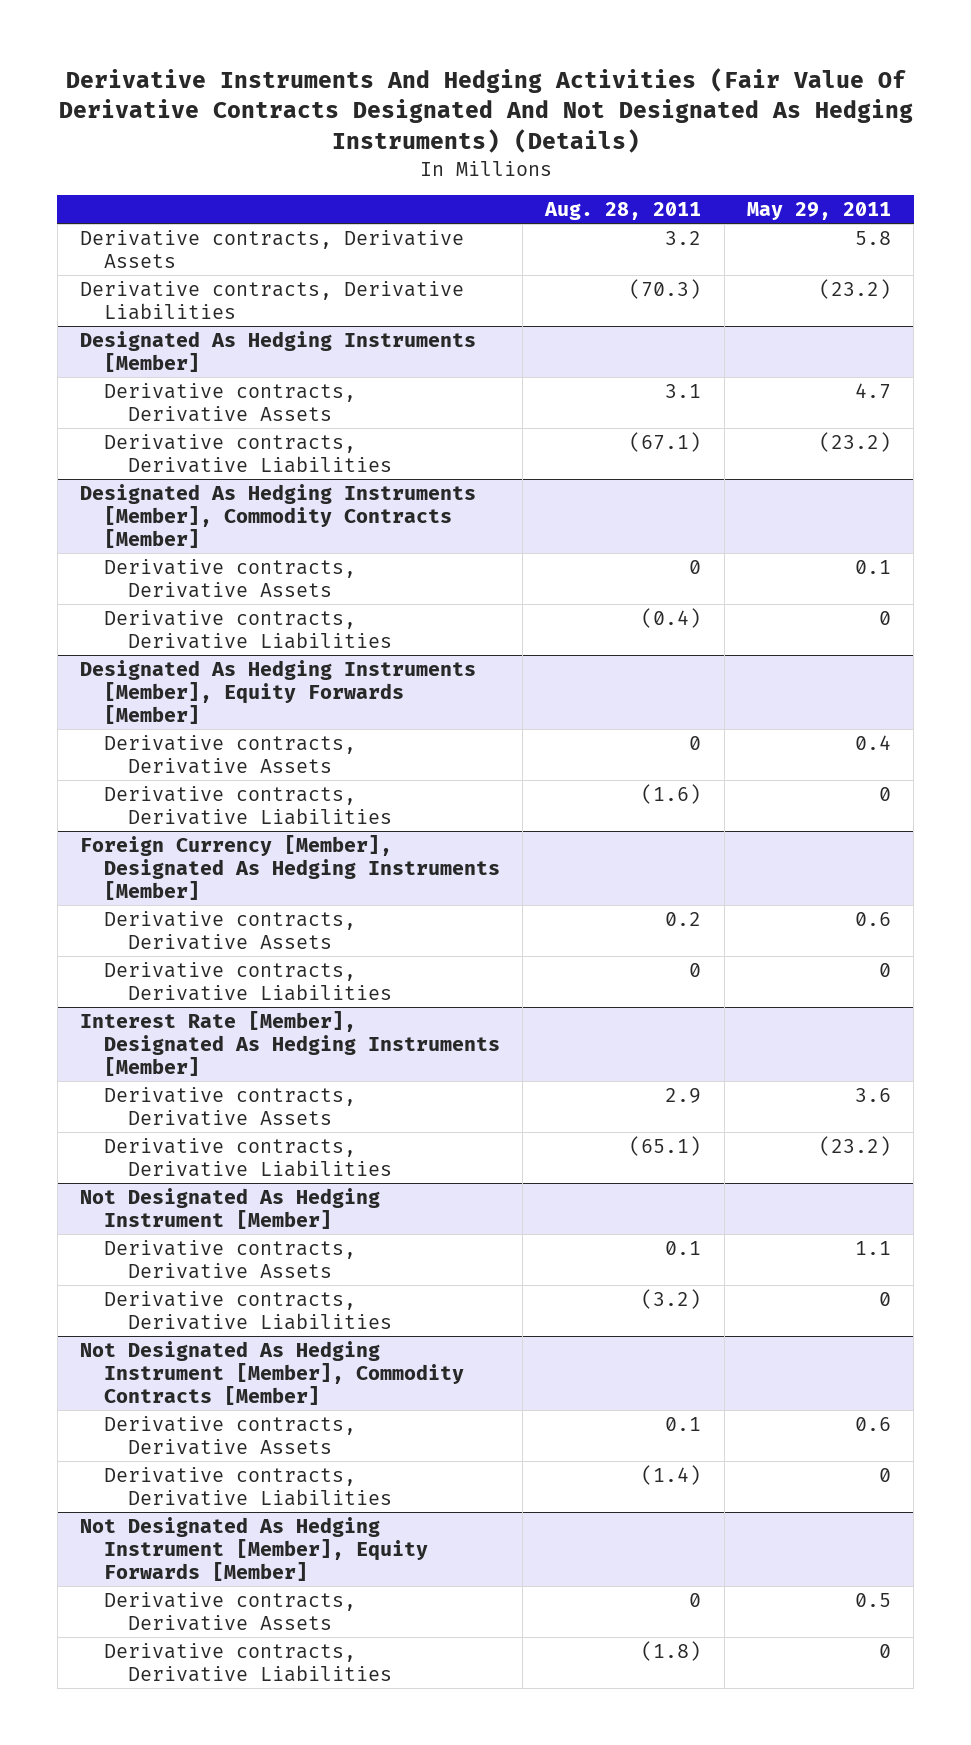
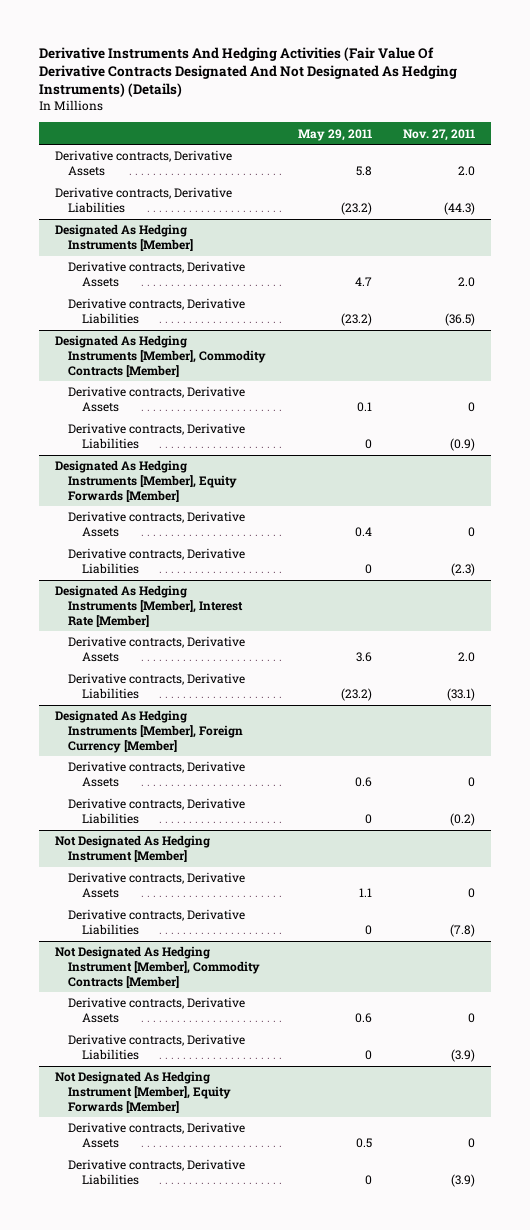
- | Aug. 28, 2011 | May 29, 2011
+ | May 29, 2011 | Nov. 27, 2011
- Foreign Currency [Member], Designated As Hedging Instruments [Member]
- Derivative contracts, Derivative Assets | 0.2 | 0.6
- Derivative contracts, Derivative Liabilities | 0 | 0
- Interest Rate [Member], Designated As Hedging Instruments [Member]
+ Designated As Hedging Instruments [Member], Interest Rate [Member]
+ Designated As Hedging Instruments [Member], Foreign Currency [Member]
+ Derivative contracts, Derivative Assets | 0.6 | 0
+ Derivative contracts, Derivative Liabilities | 0 | (0.2)

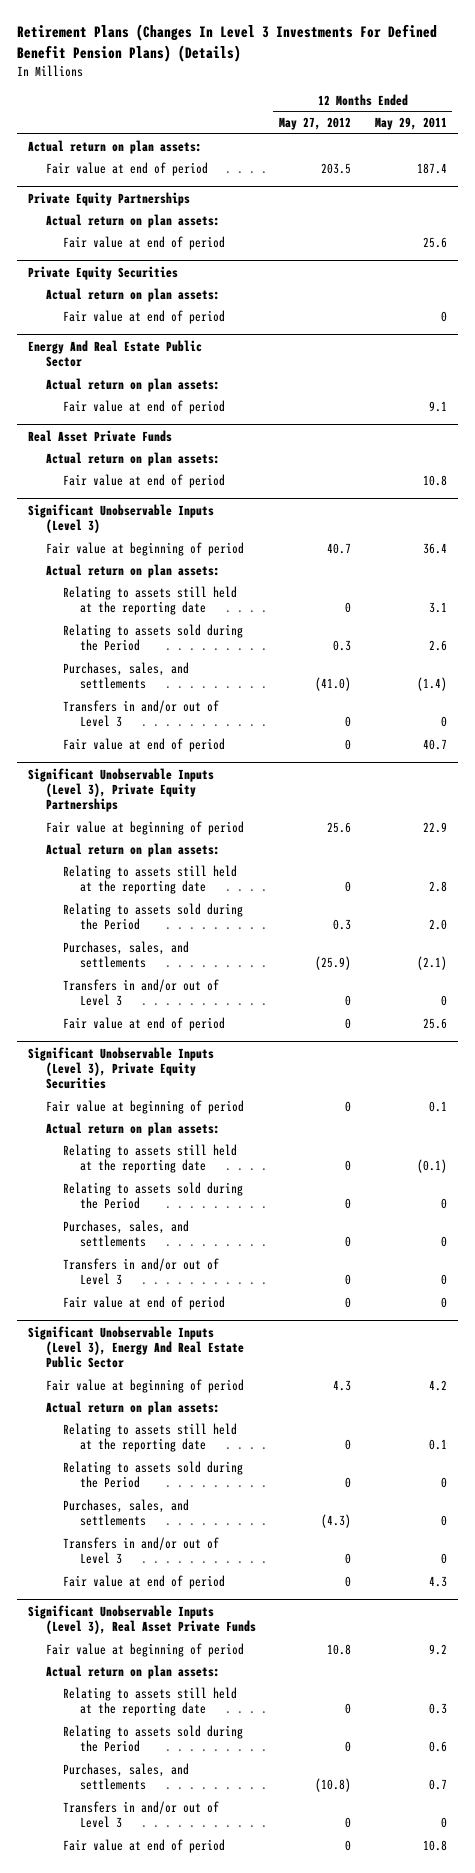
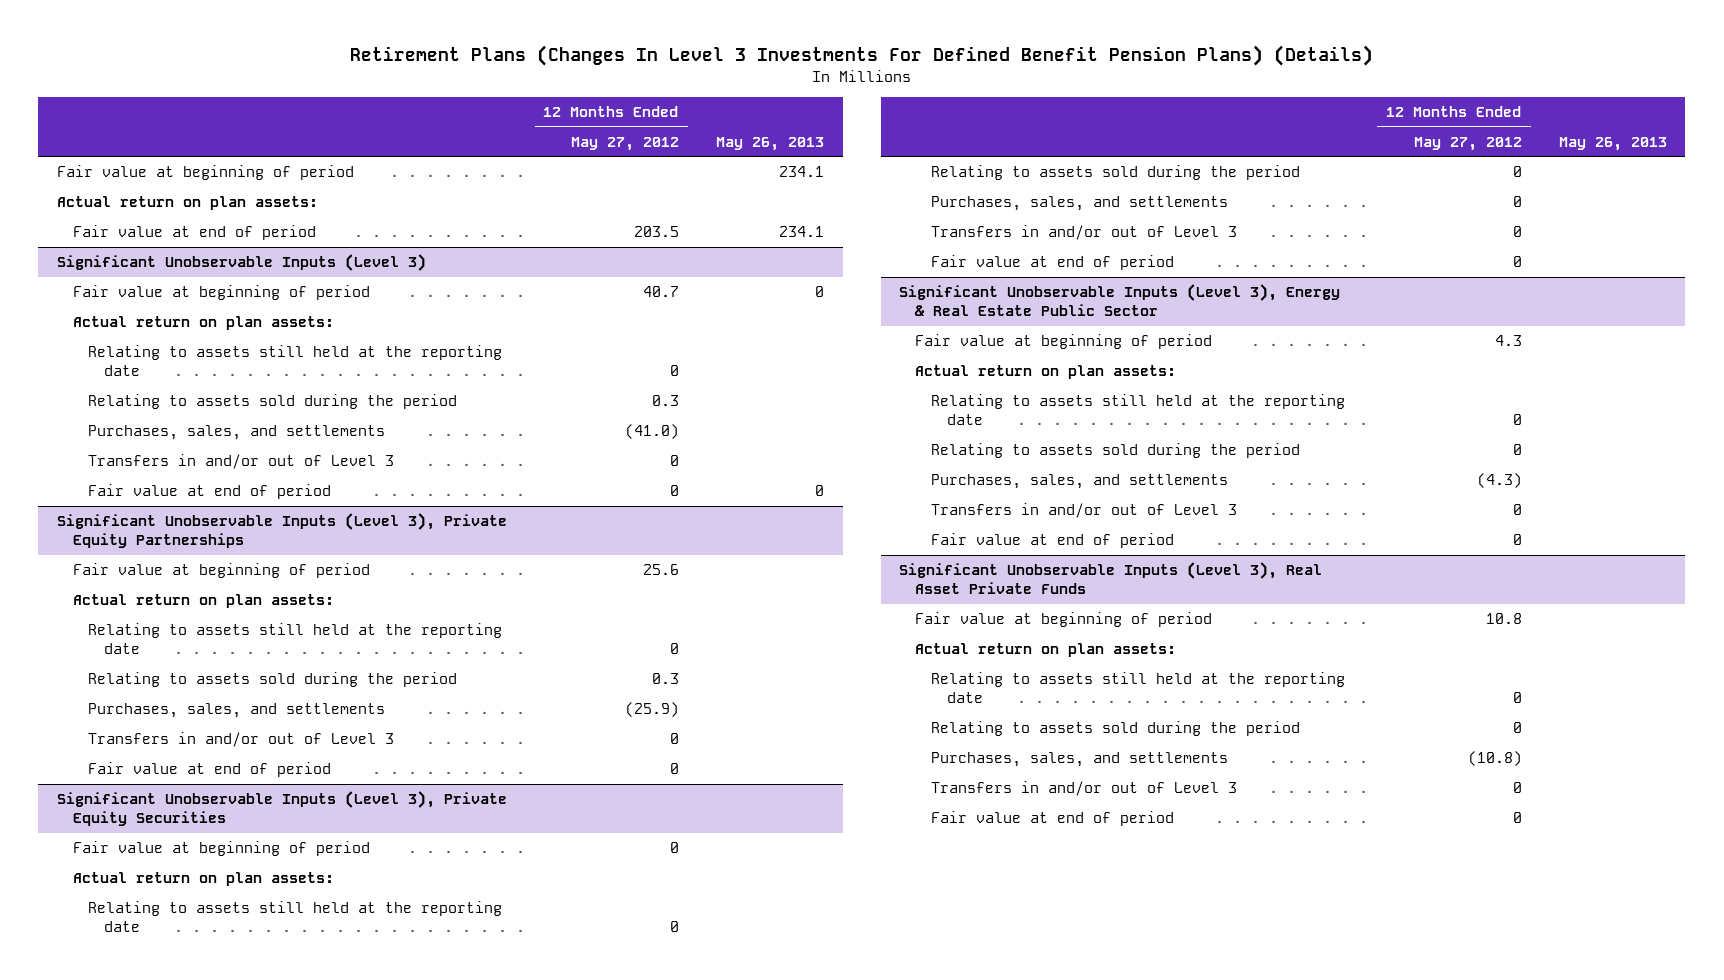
- | 12 Months Ended May 27, 2012 | 12 Months Ended May 29, 2011
+ | 12 Months Ended May 27, 2012 | May 26, 2013
+ Fair value at beginning of period | | 234.1
- Private Equity Partnerships
- Actual return on plan assets:
- Fair value at end of period | | 25.6
- Private Equity Securities
- Actual return on plan assets:
- Fair value at end of period | | 0
- Energy And Real Estate Public Sector
- Actual return on plan assets:
- Fair value at end of period | | 9.1
- Real Asset Private Funds
- Actual return on plan assets:
- Fair value at end of period | | 10.8
@ Significant Unobservable Inputs (Level 3)
- Relating to assets sold during the Period | 0.3 | 2.6
+ Relating to assets sold during the period | 0.3 |
@ Significant Unobservable Inputs (Level 3), Private Equity Partnerships
- Relating to assets sold during the Period | 0.3 | 2.0
+ Relating to assets sold during the period | 0.3 |
@ Significant Unobservable Inputs (Level 3), Private Equity Securities
- Relating to assets sold during the Period | 0 | 0
+ Relating to assets sold during the period | 0 |
- Significant Unobservable Inputs (Level 3), Energy And Real Estate Public Sector
+ Significant Unobservable Inputs (Level 3), Energy & Real Estate Public Sector
- Relating to assets sold during the Period | 0 | 0
+ Relating to assets sold during the period | 0 |
@ Significant Unobservable Inputs (Level 3), Real Asset Private Funds
- Relating to assets sold during the Period | 0 | 0.6
+ Relating to assets sold during the period | 0 |

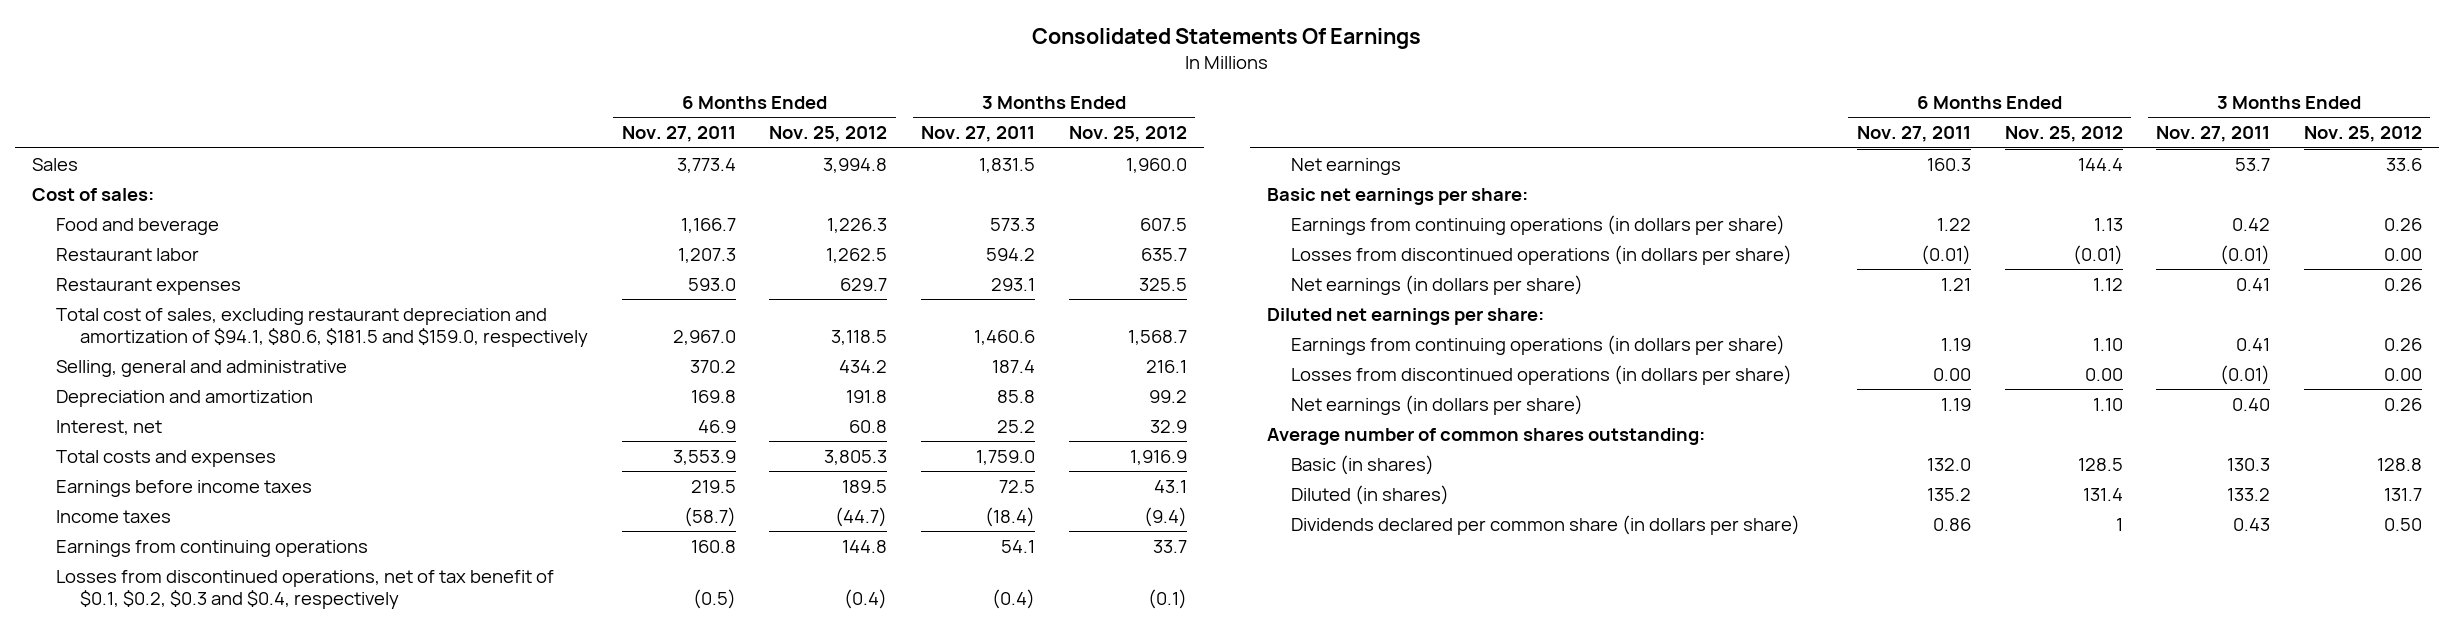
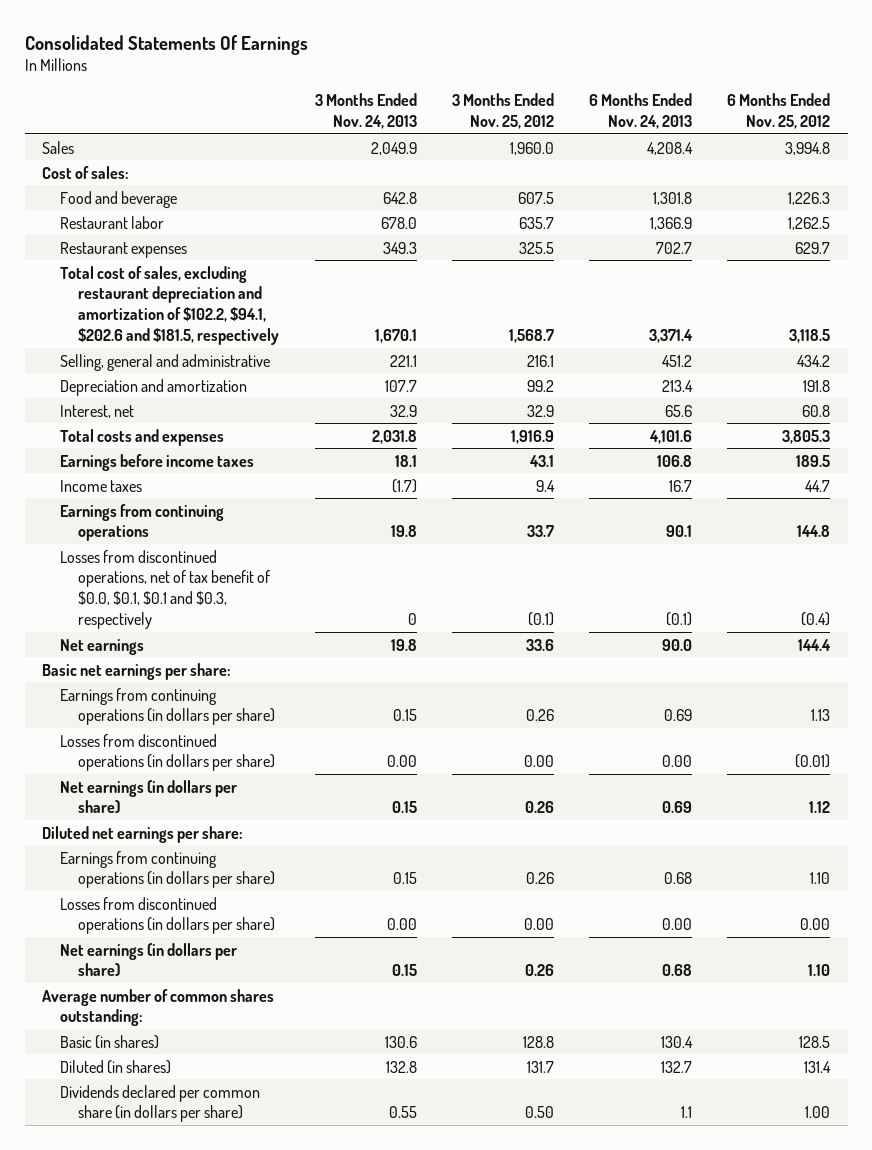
- | 6 Months Ended Nov. 27, 2011 | 6 Months Ended Nov. 25, 2012 | 3 Months Ended Nov. 27, 2011 | 3 Months Ended Nov. 25, 2012
+ | 3 Months Ended Nov. 24, 2013 | 3 Months Ended Nov. 25, 2012 | 6 Months Ended Nov. 24, 2013 | 6 Months Ended Nov. 25, 2012
- Total cost of sales, excluding restaurant depreciation and amortization of $94.1, $80.6, $181.5 and $159.0, respectively | 2,967.0 | 3,118.5 | 1,460.6 | 1,568.7
+ Total cost of sales, excluding restaurant depreciation and amortization of $102.2, $94.1, $202.6 and $181.5, respectively | 1,670.1 | 1,568.7 | 3,371.4 | 3,118.5
- Income taxes | (58.7) | (44.7) | (18.4) | (9.4)
+ Income taxes | (1.7) | 9.4 | 16.7 | 44.7
- Losses from discontinued operations, net of tax benefit of $0.1, $0.2, $0.3 and $0.4, respectively | (0.5) | (0.4) | (0.4) | (0.1)
+ Losses from discontinued operations, net of tax benefit of $0.0, $0.1, $0.1 and $0.3, respectively | 0 | (0.1) | (0.1) | (0.4)
- Dividends declared per common share (in dollars per share) | 0.86 | 1 | 0.43 | 0.50
+ Dividends declared per common share (in dollars per share) | 0.55 | 0.50 | 1.1 | 1.00

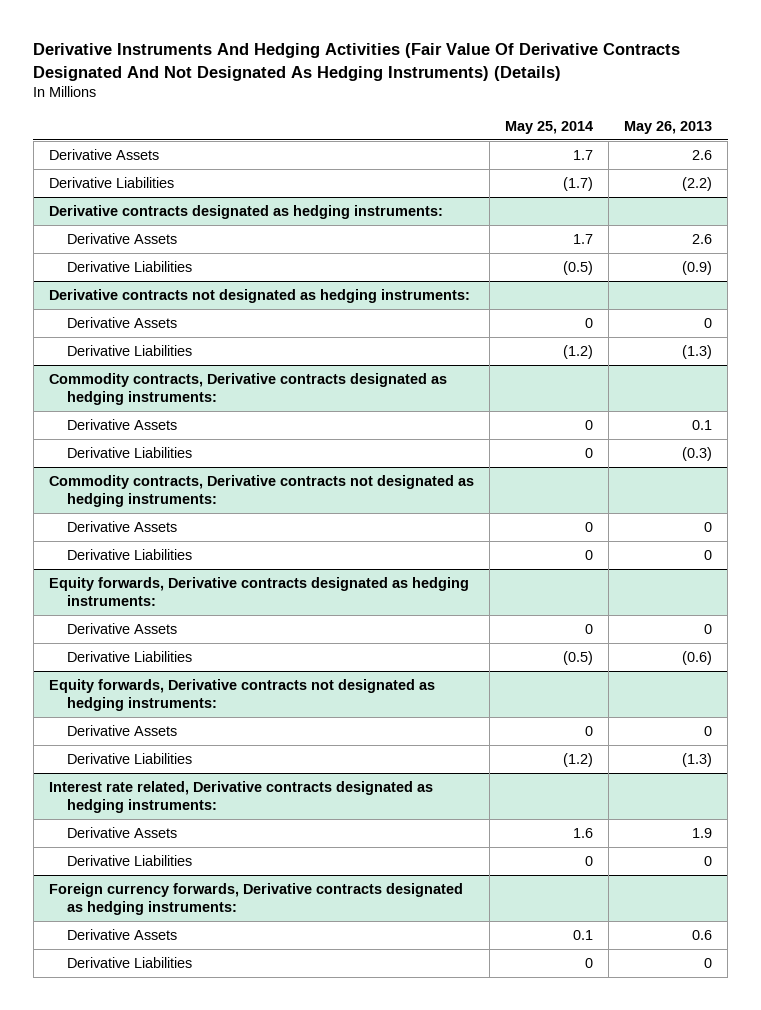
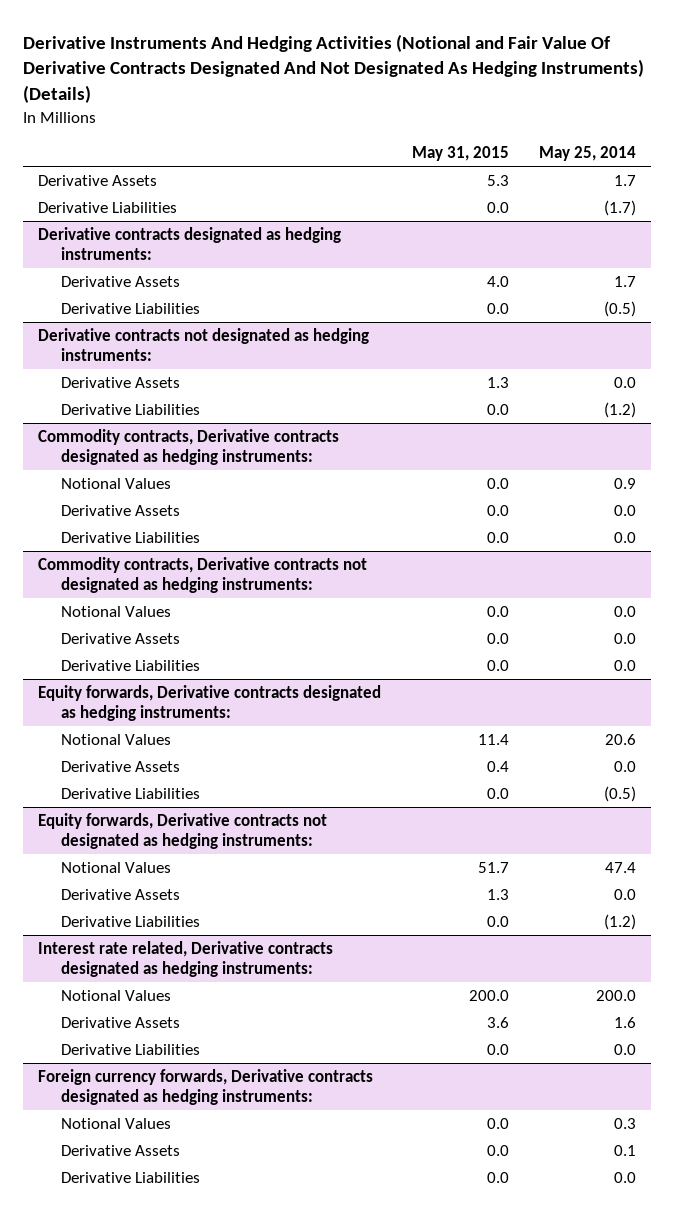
- Derivative Instruments And Hedging Activities (Fair Value Of Derivative Contracts Designated And Not Designated As Hedging Instruments) (Details)
+ Derivative Instruments And Hedging Activities (Notional and Fair Value Of Derivative Contracts Designated And Not Designated As Hedging Instruments) (Details)
- | May 25, 2014 | May 26, 2013
+ | May 31, 2015 | May 25, 2014
@ Derivative contracts not designated as hedging instruments:
- Derivative Assets | 0 | 0
+ Derivative Assets | 1.3 | 0.0
@ Commodity contracts, Derivative contracts designated as hedging instruments:
- Derivative Assets | 0 | 0.1
- Derivative Liabilities | 0 | (0.3)
+ Notional Values | 0.0 | 0.9
+ Derivative Assets | 0.0 | 0.0
+ Derivative Liabilities | 0.0 | 0.0
@ Commodity contracts, Derivative contracts not designated as hedging instruments:
- Derivative Assets | 0 | 0
- Derivative Liabilities | 0 | 0
+ Notional Values | 0.0 | 0.0
+ Derivative Assets | 0.0 | 0.0
+ Derivative Liabilities | 0.0 | 0.0
@ Equity forwards, Derivative contracts designated as hedging instruments:
- Derivative Assets | 0 | 0
+ Notional Values | 11.4 | 20.6
+ Derivative Assets | 0.4 | 0.0
@ Equity forwards, Derivative contracts not designated as hedging instruments:
- Derivative Assets | 0 | 0
+ Notional Values | 51.7 | 47.4
+ Derivative Assets | 1.3 | 0.0
@ Interest rate related, Derivative contracts designated as hedging instruments:
+ Notional Values | 200.0 | 200.0
- Derivative Liabilities | 0 | 0
+ Derivative Liabilities | 0.0 | 0.0
@ Foreign currency forwards, Derivative contracts designated as hedging instruments:
+ Notional Values | 0.0 | 0.3
- Derivative Liabilities | 0 | 0
+ Derivative Liabilities | 0.0 | 0.0

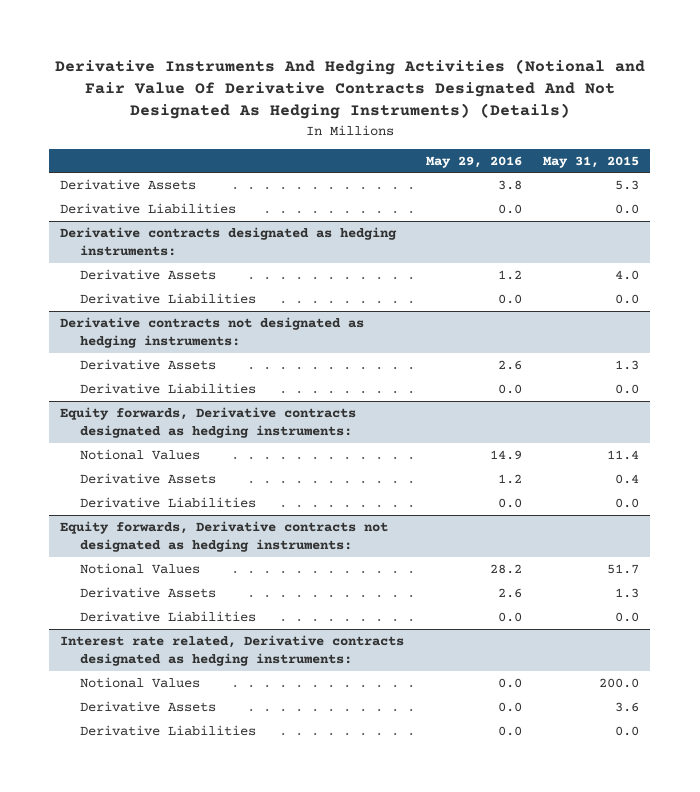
- | May 31, 2015 | May 25, 2014
+ | May 29, 2016 | May 31, 2015
- Commodity contracts, Derivative contracts designated as hedging instruments:
- Notional Values | 0.0 | 0.9
- Derivative Assets | 0.0 | 0.0
- Derivative Liabilities | 0.0 | 0.0
- Commodity contracts, Derivative contracts not designated as hedging instruments:
- Notional Values | 0.0 | 0.0
- Derivative Assets | 0.0 | 0.0
- Derivative Liabilities | 0.0 | 0.0
- Foreign currency forwards, Derivative contracts designated as hedging instruments:
- Notional Values | 0.0 | 0.3
- Derivative Assets | 0.0 | 0.1
- Derivative Liabilities | 0.0 | 0.0

